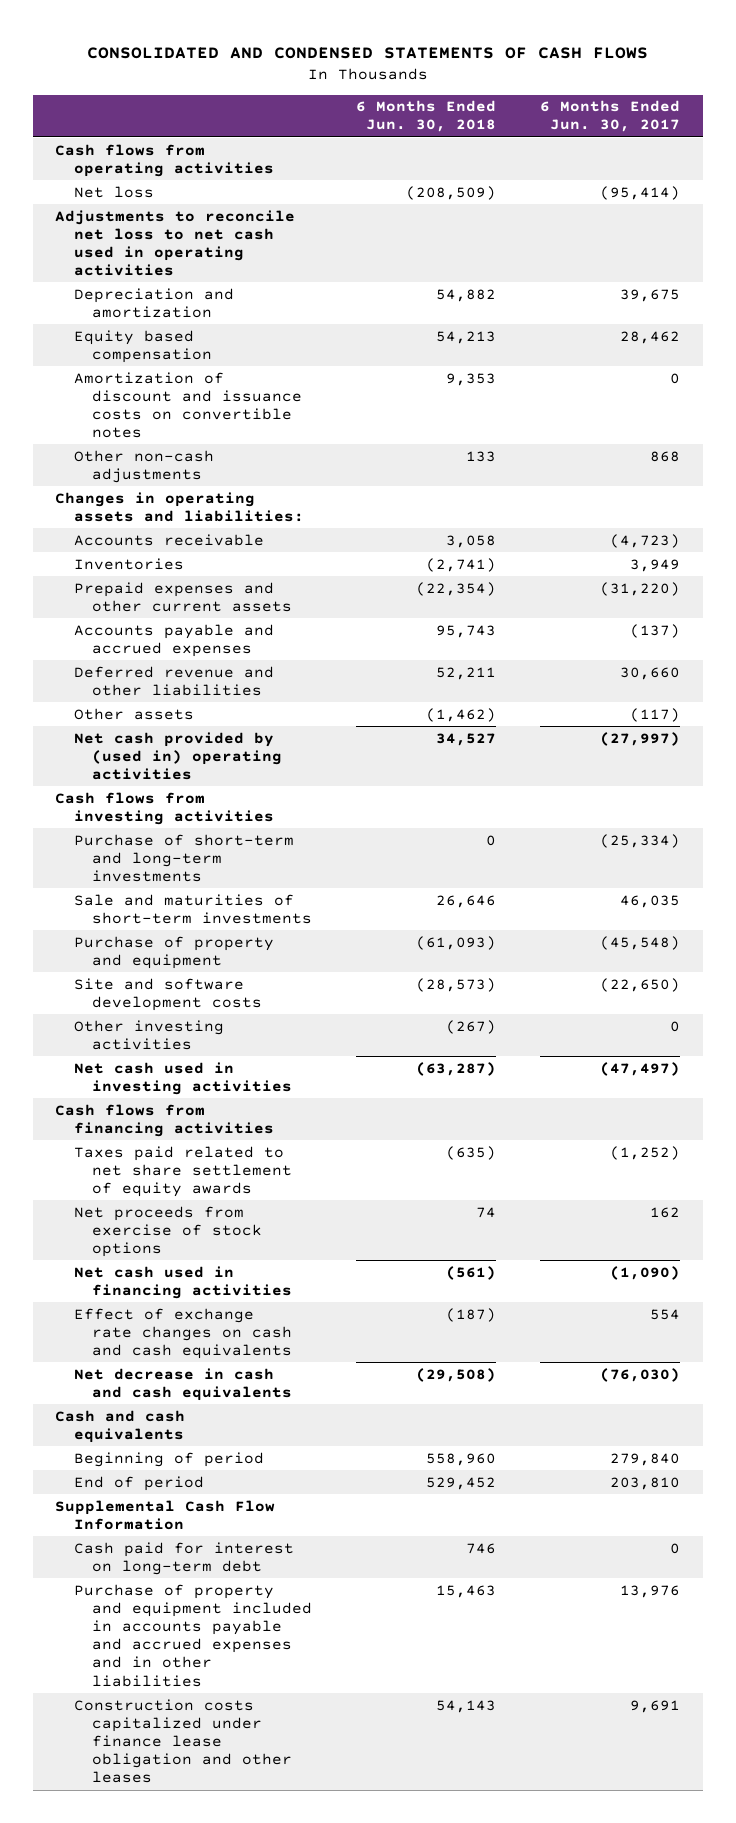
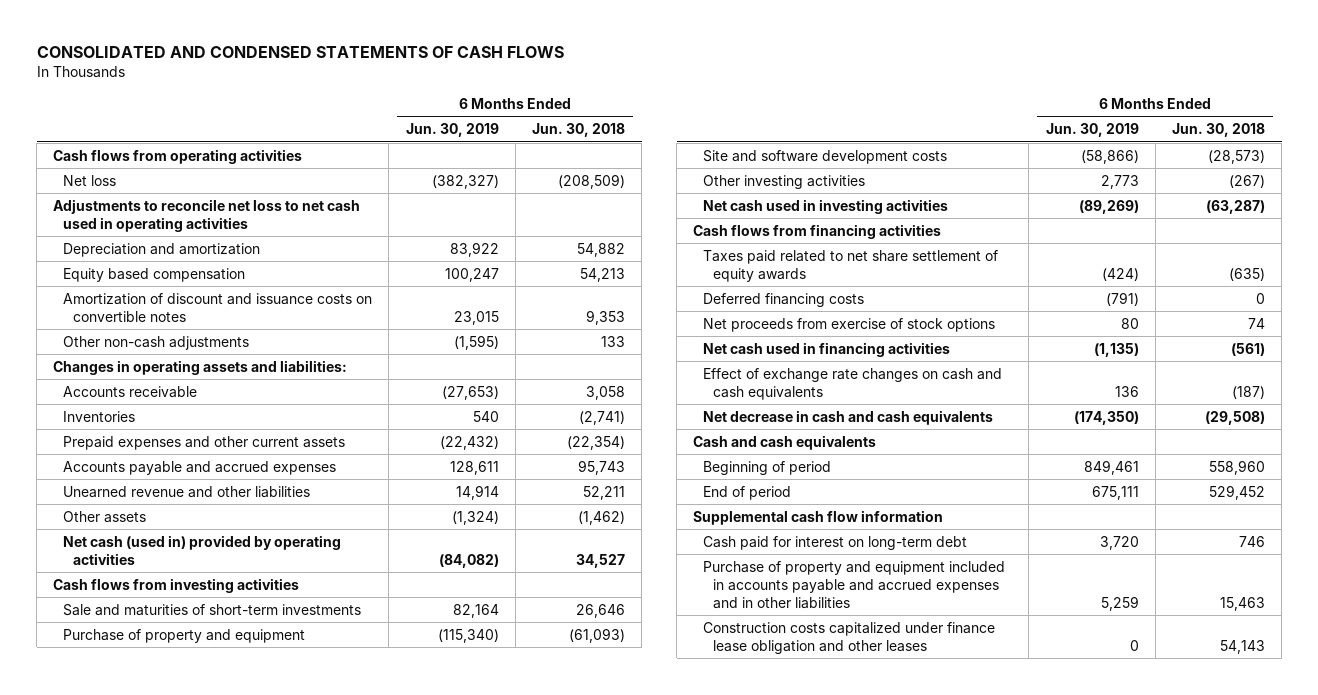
- | 6 Months Ended Jun. 30, 2018 | 6 Months Ended Jun. 30, 2017
+ | 6 Months Ended Jun. 30, 2019 | 6 Months Ended Jun. 30, 2018
- Deferred revenue and other liabilities | 52,211 | 30,660
+ Unearned revenue and other liabilities | 14,914 | 52,211
- Net cash provided by (used in) operating activities | 34,527 | (27,997)
+ Net cash (used in) provided by operating activities | (84,082) | 34,527
- Purchase of short-term and long-term investments | 0 | (25,334)
+ Deferred financing costs | (791) | 0
- Supplemental Cash Flow Information
+ Supplemental cash flow information

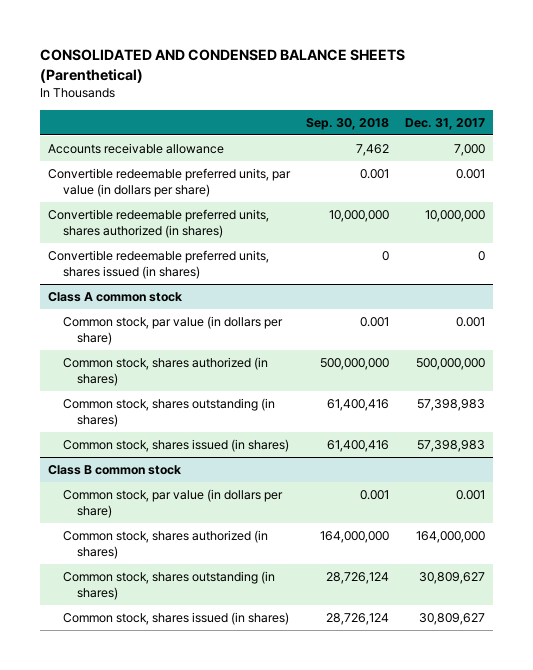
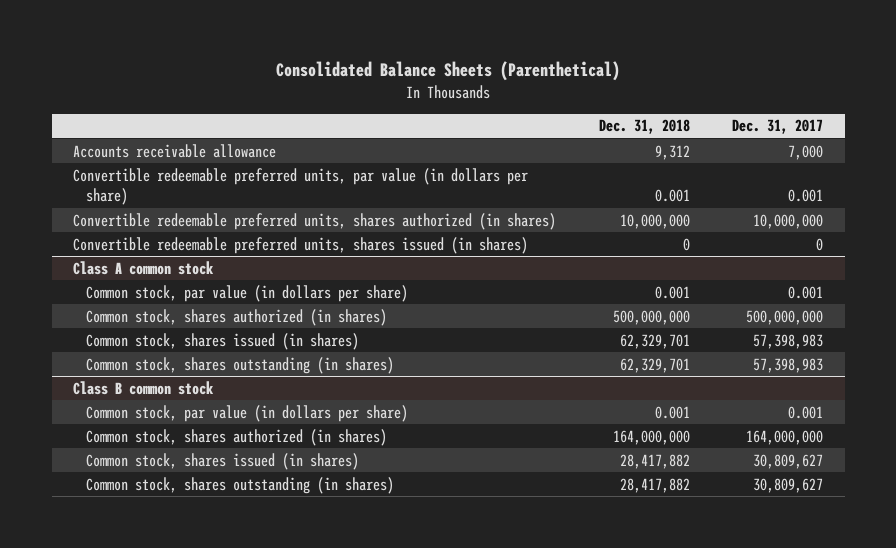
- CONSOLIDATED AND CONDENSED BALANCE SHEETS (Parenthetical)
+ Consolidated Balance Sheets (Parenthetical)
- | Sep. 30, 2018 | Dec. 31, 2017
+ | Dec. 31, 2018 | Dec. 31, 2017
@ Class A common stock
moved down: Common stock, shares outstanding (in shares) | 62,329,701 | 57,398,983
@ Class B common stock
moved down: Common stock, shares outstanding (in shares) | 28,417,882 | 30,809,627

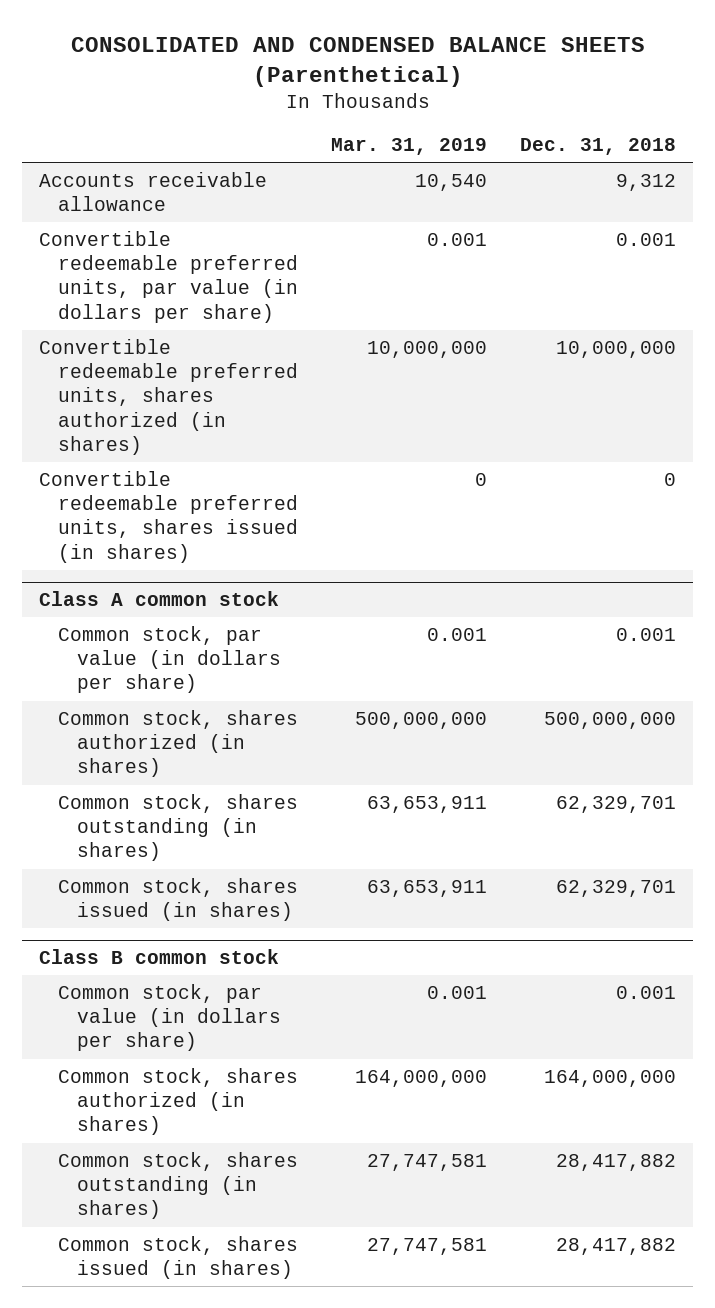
- Consolidated Balance Sheets (Parenthetical)
+ CONSOLIDATED AND CONDENSED BALANCE SHEETS (Parenthetical)
- | Dec. 31, 2018 | Dec. 31, 2017
+ | Mar. 31, 2019 | Dec. 31, 2018
@ Class A common stock
moved down: Common stock, shares issued (in shares) | 63,653,911 | 62,329,701
@ Class B common stock
moved down: Common stock, shares issued (in shares) | 27,747,581 | 28,417,882

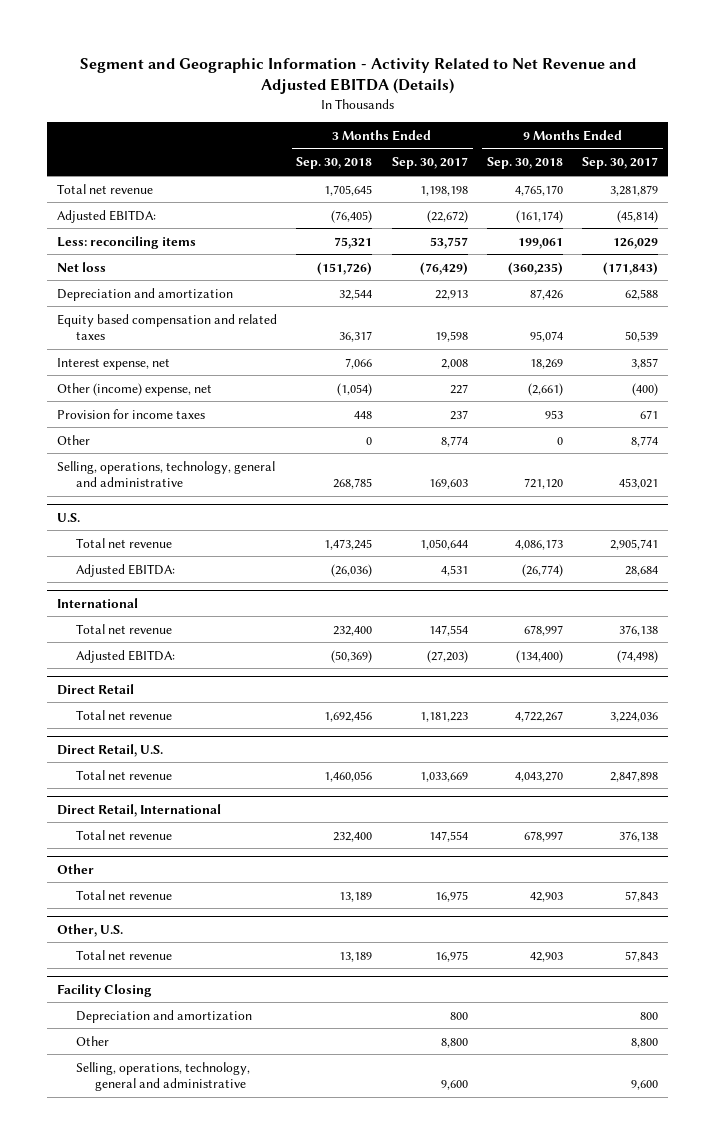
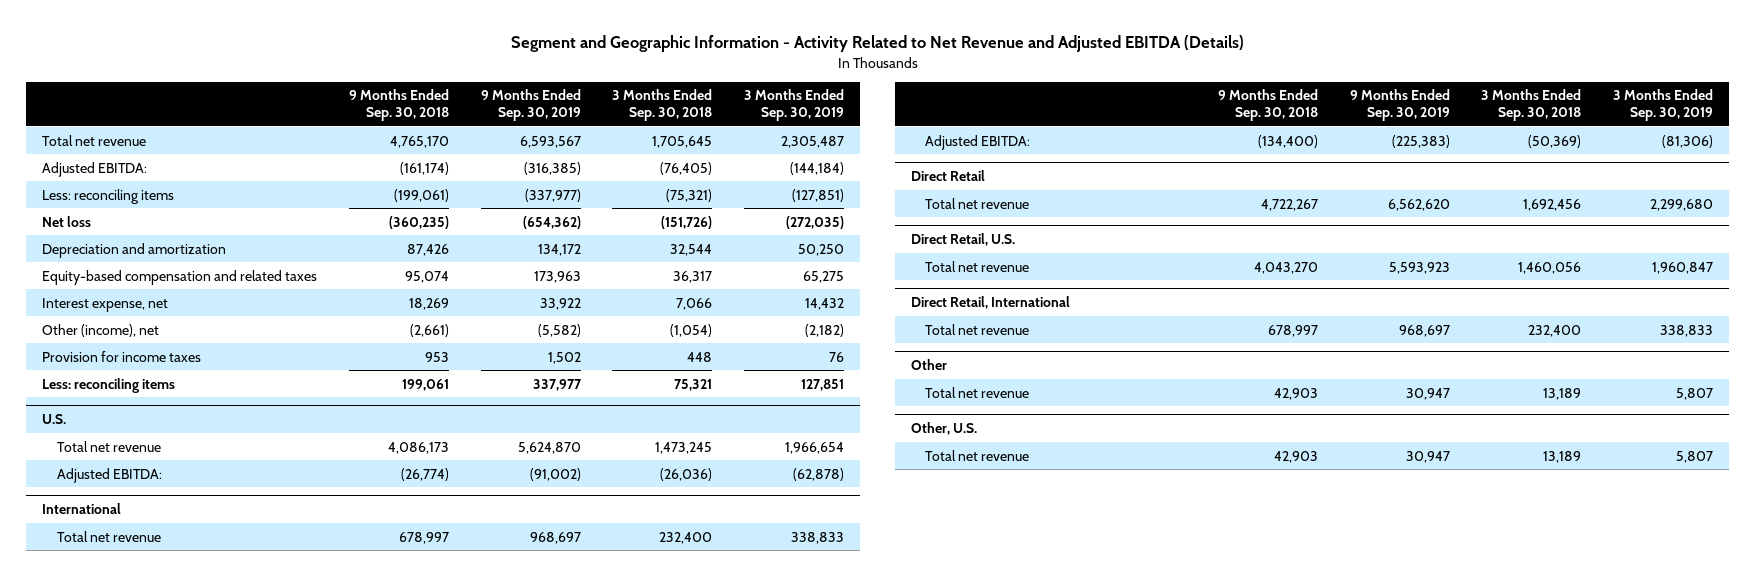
- | 3 Months Ended Sep. 30, 2018 | 3 Months Ended Sep. 30, 2017 | 9 Months Ended Sep. 30, 2018 | 9 Months Ended Sep. 30, 2017
+ | 9 Months Ended Sep. 30, 2018 | 9 Months Ended Sep. 30, 2019 | 3 Months Ended Sep. 30, 2018 | 3 Months Ended Sep. 30, 2019
+ Less: reconciling items | (199,061) | (337,977) | (75,321) | (127,851)
- Equity based compensation and related taxes | 36,317 | 19,598 | 95,074 | 50,539
+ Equity-based compensation and related taxes | 95,074 | 173,963 | 36,317 | 65,275
- Other (income) expense, net | (1,054) | 227 | (2,661) | (400)
+ Other (income), net | (2,661) | (5,582) | (1,054) | (2,182)
- Other | 0 | 8,774 | 0 | 8,774
- Selling, operations, technology, general and administrative | 268,785 | 169,603 | 721,120 | 453,021
moved down: Less: reconciling items | 199,061 | 337,977 | 75,321 | 127,851
- Facility Closing
- Depreciation and amortization | | 800 | | 800
- Other | | 8,800 | | 8,800
- Selling, operations, technology, general and administrative | | 9,600 | | 9,600

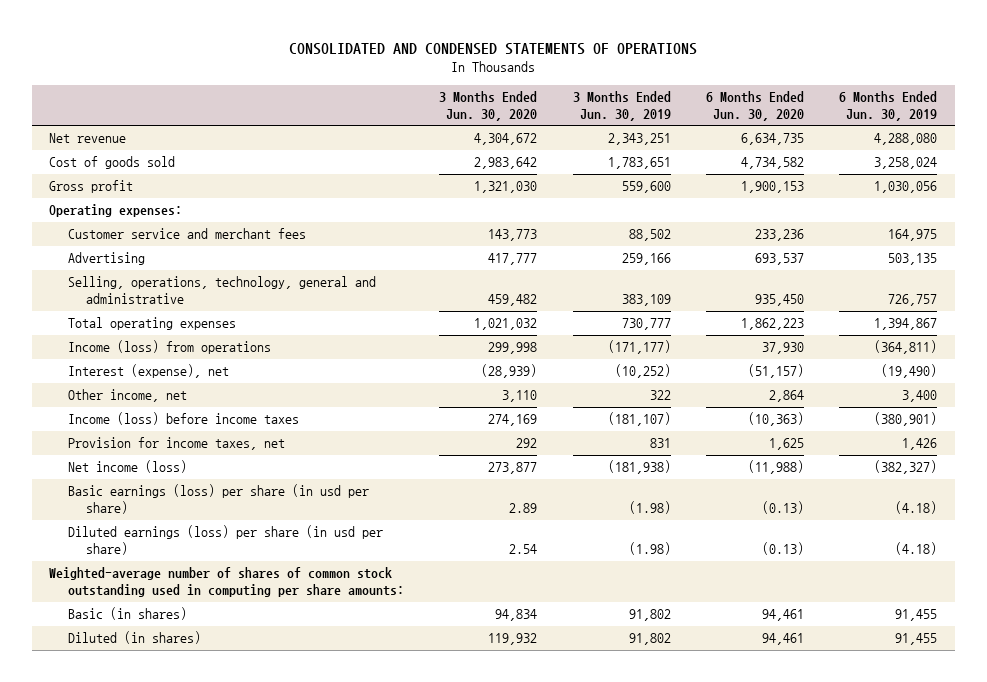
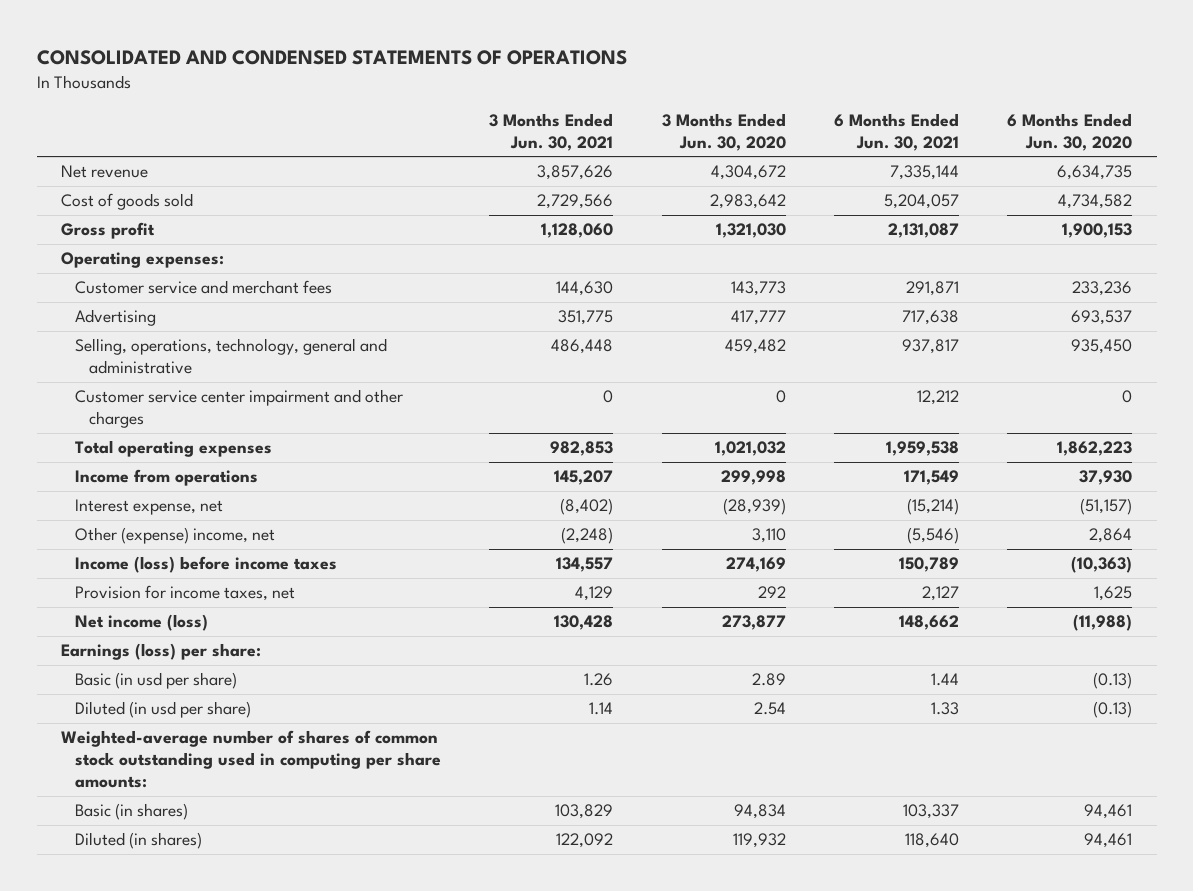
- | 3 Months Ended Jun. 30, 2020 | 3 Months Ended Jun. 30, 2019 | 6 Months Ended Jun. 30, 2020 | 6 Months Ended Jun. 30, 2019
+ | 3 Months Ended Jun. 30, 2021 | 3 Months Ended Jun. 30, 2020 | 6 Months Ended Jun. 30, 2021 | 6 Months Ended Jun. 30, 2020
+ Customer service center impairment and other charges | 0 | 0 | 12,212 | 0
- Income (loss) from operations | 299,998 | (171,177) | 37,930 | (364,811)
- Interest (expense), net | (28,939) | (10,252) | (51,157) | (19,490)
- Other income, net | 3,110 | 322 | 2,864 | 3,400
+ Income from operations | 145,207 | 299,998 | 171,549 | 37,930
+ Interest expense, net | (8,402) | (28,939) | (15,214) | (51,157)
+ Other (expense) income, net | (2,248) | 3,110 | (5,546) | 2,864
- Basic earnings (loss) per share (in usd per share) | 2.89 | (1.98) | (0.13) | (4.18)
- Diluted earnings (loss) per share (in usd per share) | 2.54 | (1.98) | (0.13) | (4.18)
+ Earnings (loss) per share:
+ Basic (in usd per share) | 1.26 | 2.89 | 1.44 | (0.13)
+ Diluted (in usd per share) | 1.14 | 2.54 | 1.33 | (0.13)

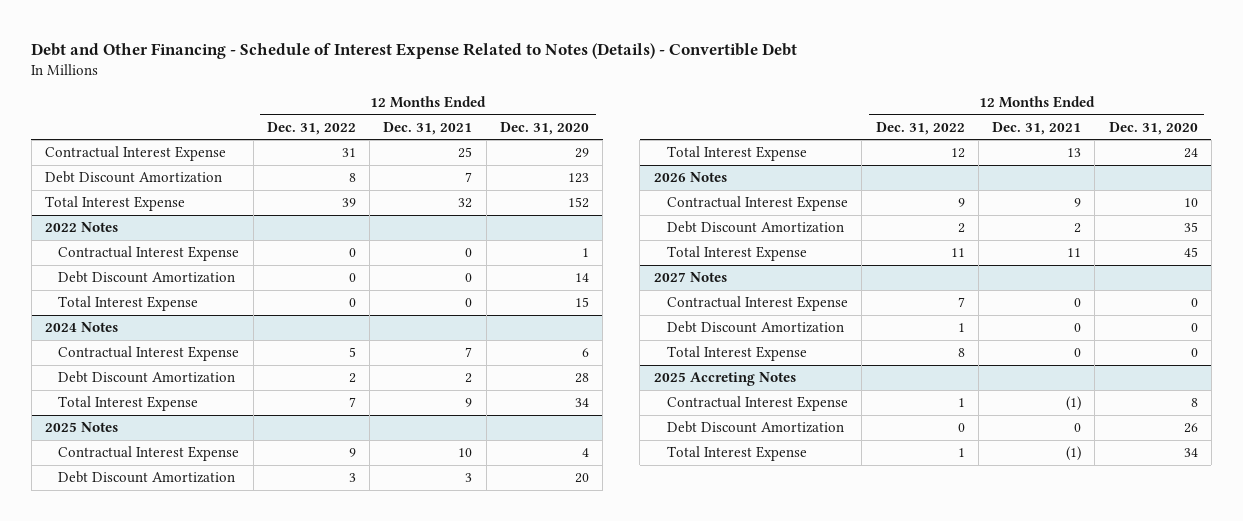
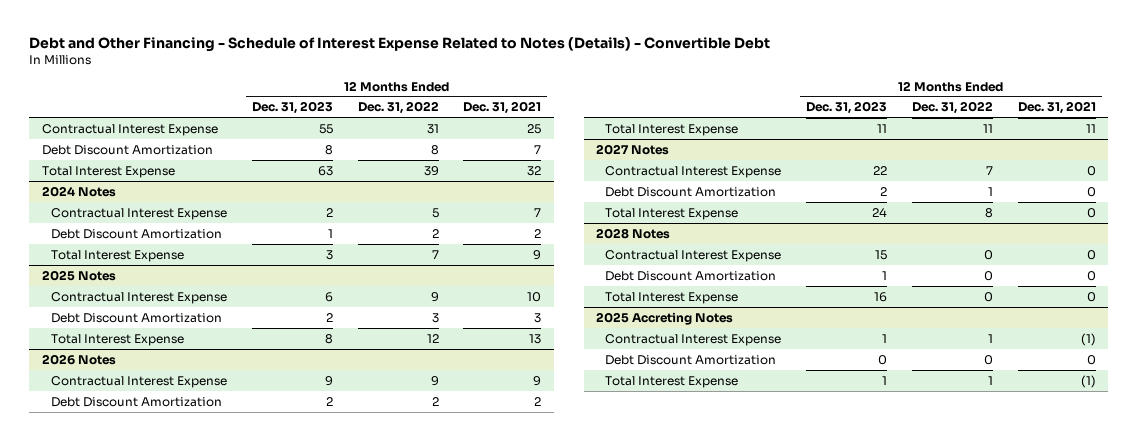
- | 12 Months Ended Dec. 31, 2022 | 12 Months Ended Dec. 31, 2021 | 12 Months Ended Dec. 31, 2020
+ | 12 Months Ended Dec. 31, 2023 | 12 Months Ended Dec. 31, 2022 | 12 Months Ended Dec. 31, 2021
- 2022 Notes
- Contractual Interest Expense | 0 | 0 | 1
- Debt Discount Amortization | 0 | 0 | 14
- Total Interest Expense | 0 | 0 | 15
+ 2028 Notes
+ Contractual Interest Expense | 15 | 0 | 0
+ Debt Discount Amortization | 1 | 0 | 0
+ Total Interest Expense | 16 | 0 | 0

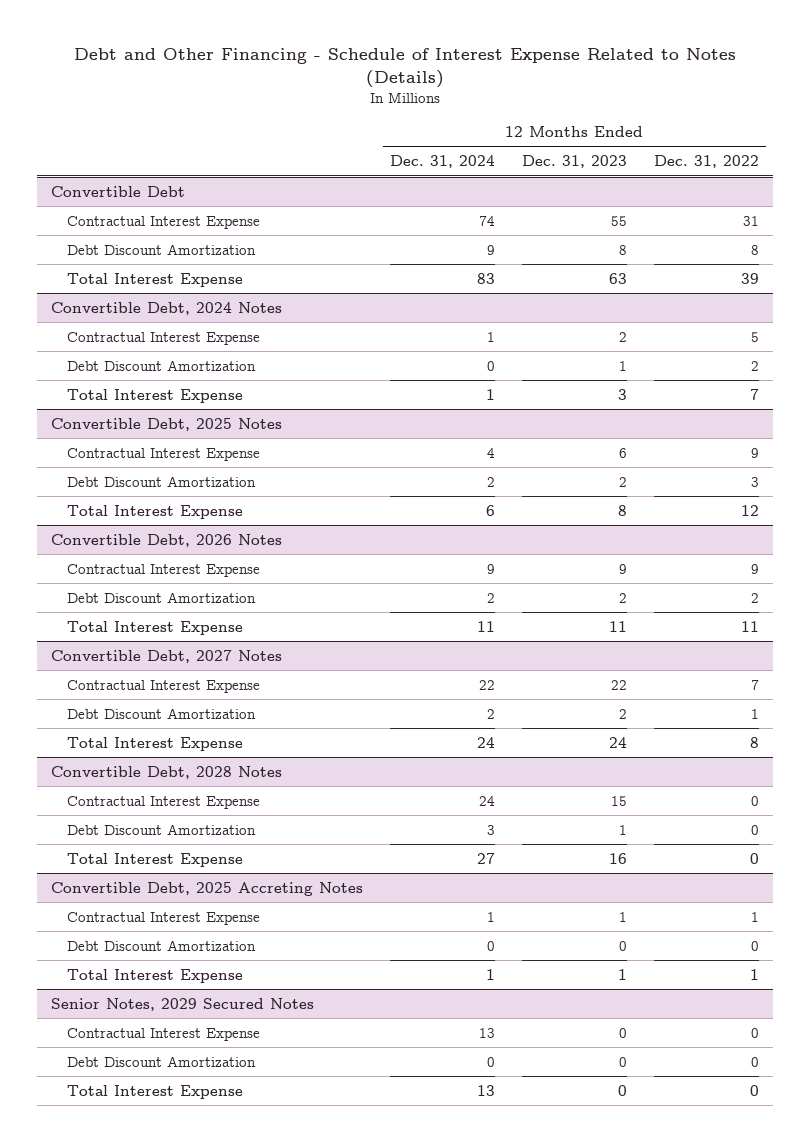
- Debt and Other Financing - Schedule of Interest Expense Related to Notes (Details) - Convertible Debt
+ Debt and Other Financing - Schedule of Interest Expense Related to Notes (Details)
- | 12 Months Ended Dec. 31, 2023 | 12 Months Ended Dec. 31, 2022 | 12 Months Ended Dec. 31, 2021
+ | 12 Months Ended Dec. 31, 2024 | 12 Months Ended Dec. 31, 2023 | 12 Months Ended Dec. 31, 2022
+ Convertible Debt
- 2024 Notes
+ Convertible Debt, 2024 Notes
- 2025 Notes
+ Convertible Debt, 2025 Notes
- 2026 Notes
+ Convertible Debt, 2026 Notes
- 2027 Notes
+ Convertible Debt, 2027 Notes
- 2028 Notes
+ Convertible Debt, 2028 Notes
- 2025 Accreting Notes
+ Convertible Debt, 2025 Accreting Notes
+ Senior Notes, 2029 Secured Notes
+ Contractual Interest Expense | 13 | 0 | 0
+ Debt Discount Amortization | 0 | 0 | 0
+ Total Interest Expense | 13 | 0 | 0

